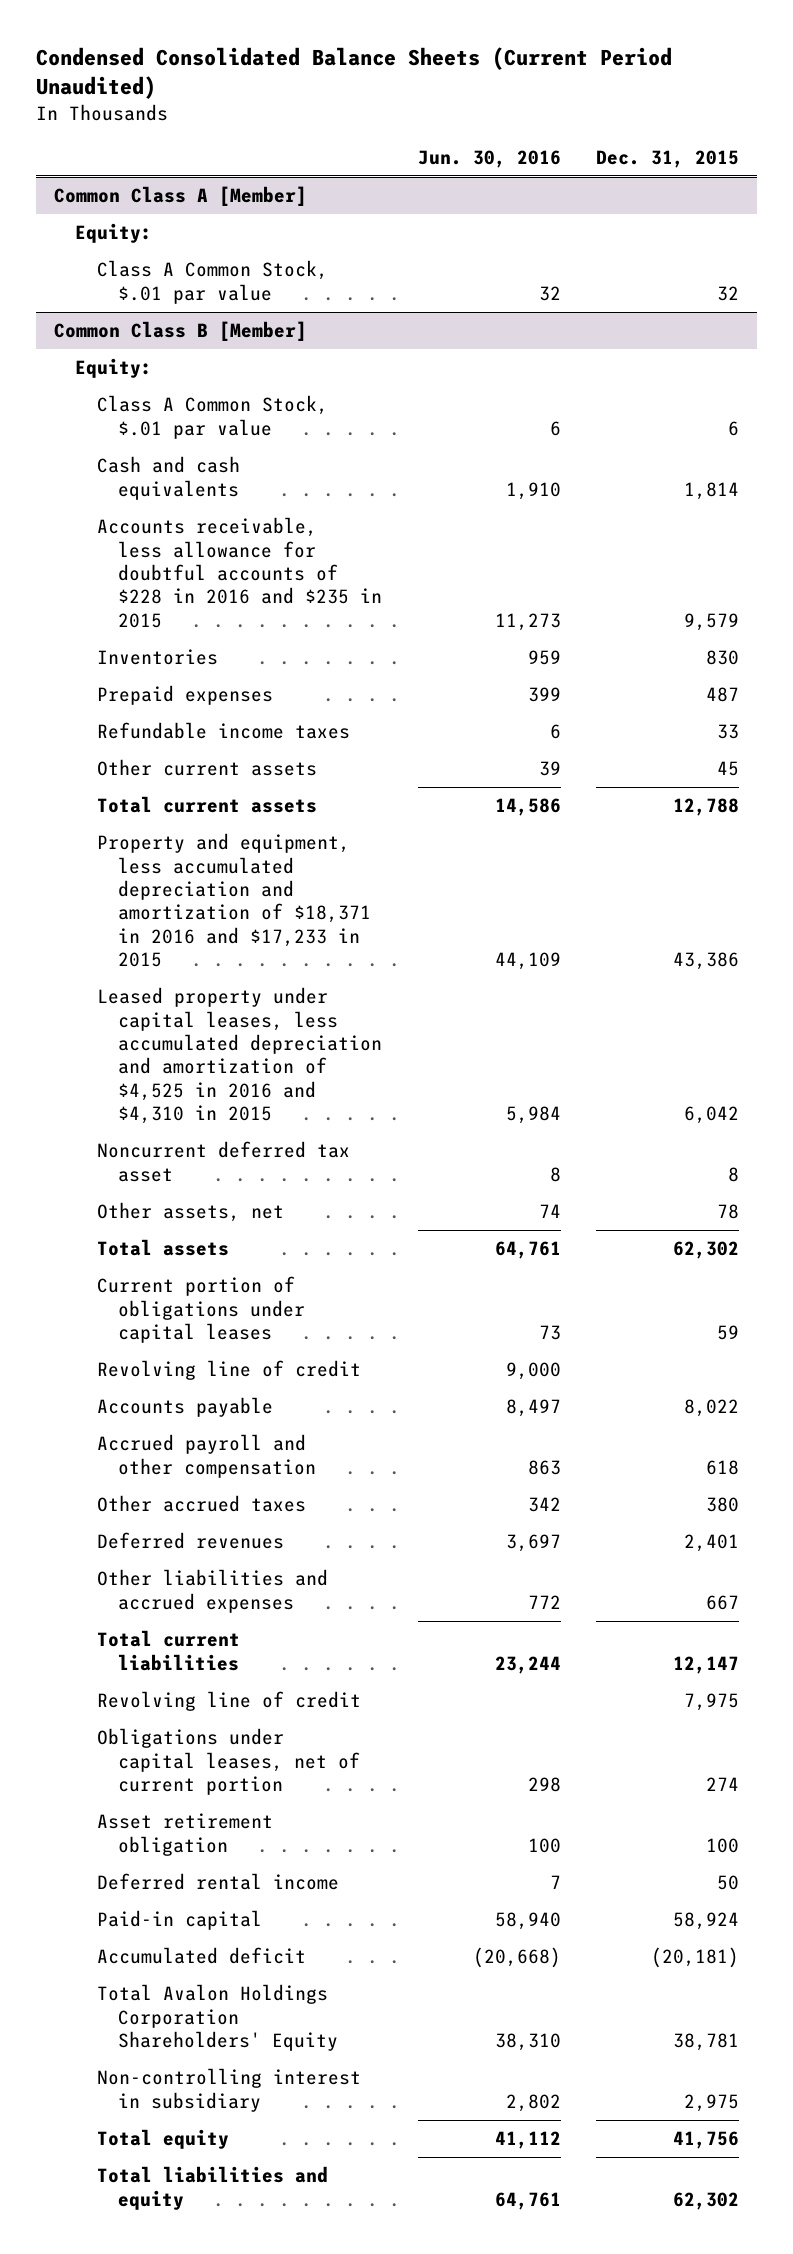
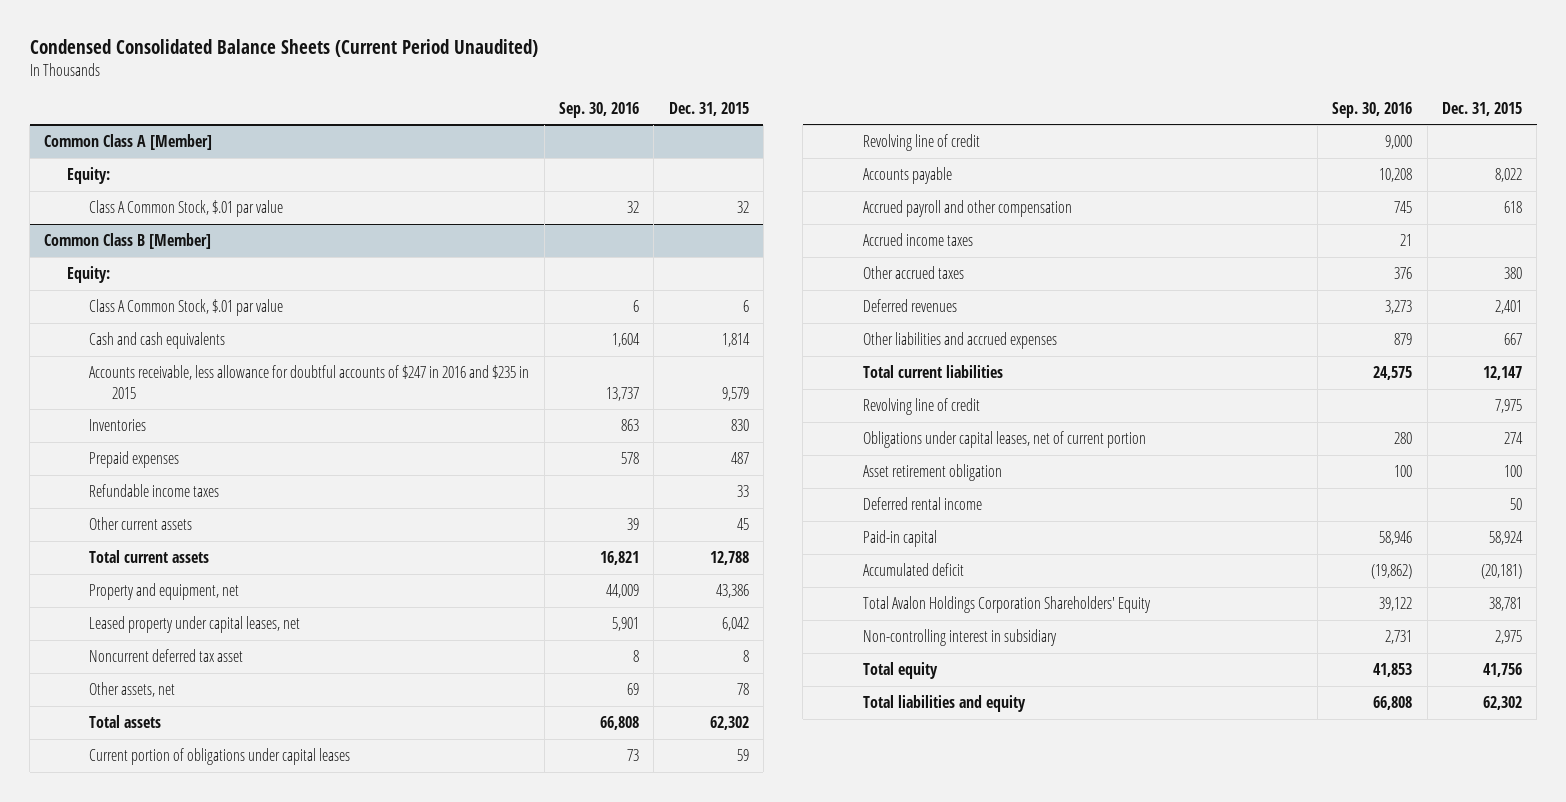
- | Jun. 30, 2016 | Dec. 31, 2015
+ | Sep. 30, 2016 | Dec. 31, 2015
@ Common Class B [Member]
- Accounts receivable, less allowance for doubtful accounts of $228 in 2016 and $235 in 2015 | 11,273 | 9,579
+ Accounts receivable, less allowance for doubtful accounts of $247 in 2016 and $235 in 2015 | 13,737 | 9,579
- Property and equipment, less accumulated depreciation and amortization of $18,371 in 2016 and $17,233 in 2015 | 44,109 | 43,386
- Leased property under capital leases, less accumulated depreciation and amortization of $4,525 in 2016 and $4,310 in 2015 | 5,984 | 6,042
+ Property and equipment, net | 44,009 | 43,386
+ Leased property under capital leases, net | 5,901 | 6,042
+ Accrued income taxes | 21 |

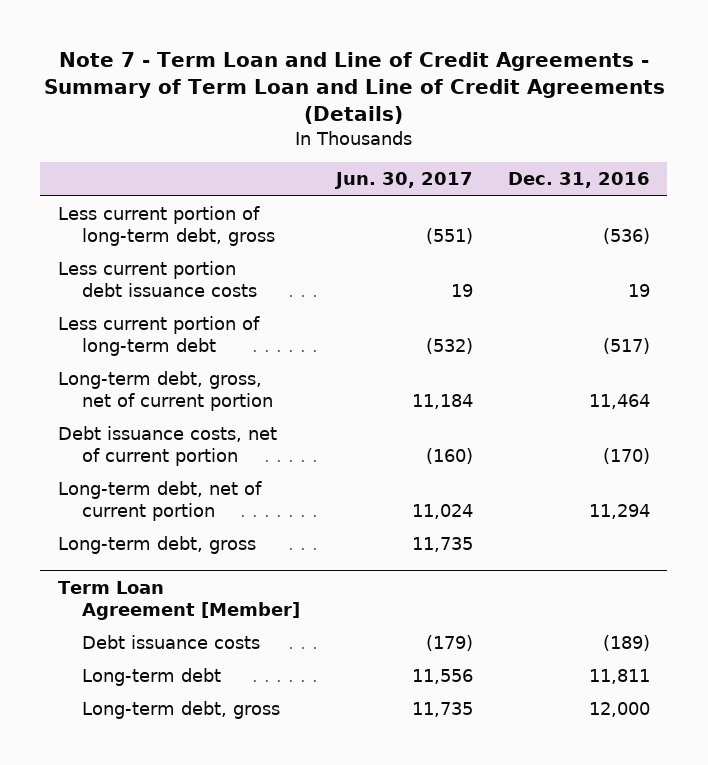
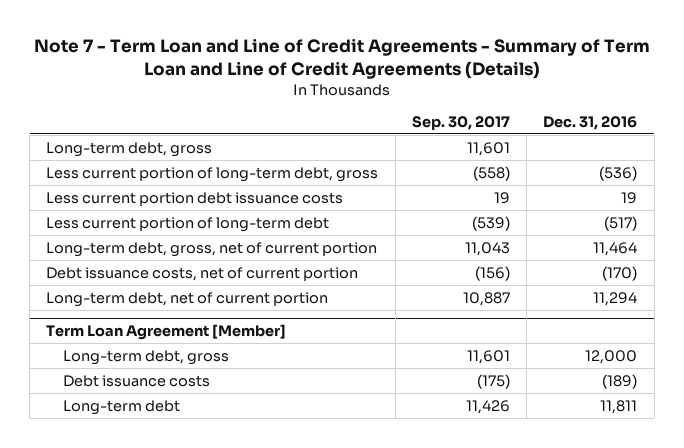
- | Jun. 30, 2017 | Dec. 31, 2016
+ | Sep. 30, 2017 | Dec. 31, 2016
moved up: Long-term debt, gross | 11,601 |
@ Term Loan Agreement [Member]
moved up: Long-term debt, gross | 11,601 | 12,000

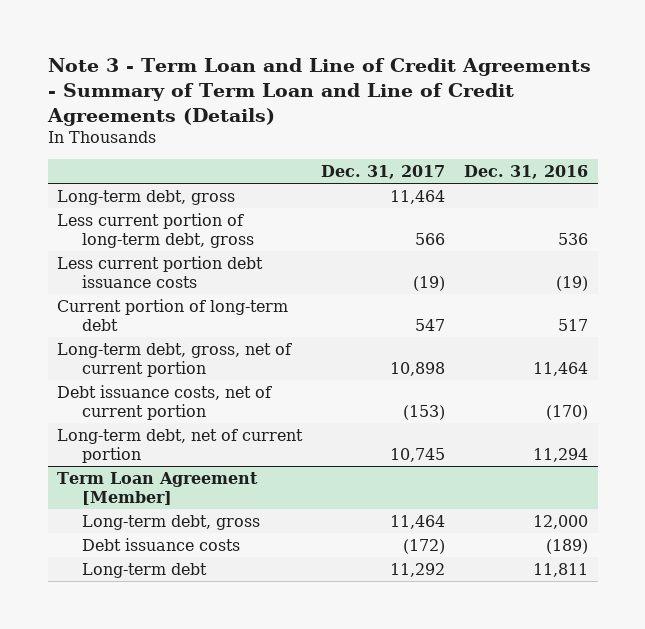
- Note 7 - Term Loan and Line of Credit Agreements - Summary of Term Loan and Line of Credit Agreements (Details)
+ Note 3 - Term Loan and Line of Credit Agreements - Summary of Term Loan and Line of Credit Agreements (Details)
- | Sep. 30, 2017 | Dec. 31, 2016
+ | Dec. 31, 2017 | Dec. 31, 2016
- Less current portion of long-term debt, gross | (558) | (536)
- Less current portion debt issuance costs | 19 | 19
- Less current portion of long-term debt | (539) | (517)
+ Less current portion of long-term debt, gross | 566 | 536
+ Less current portion debt issuance costs | (19) | (19)
+ Current portion of long-term debt | 547 | 517

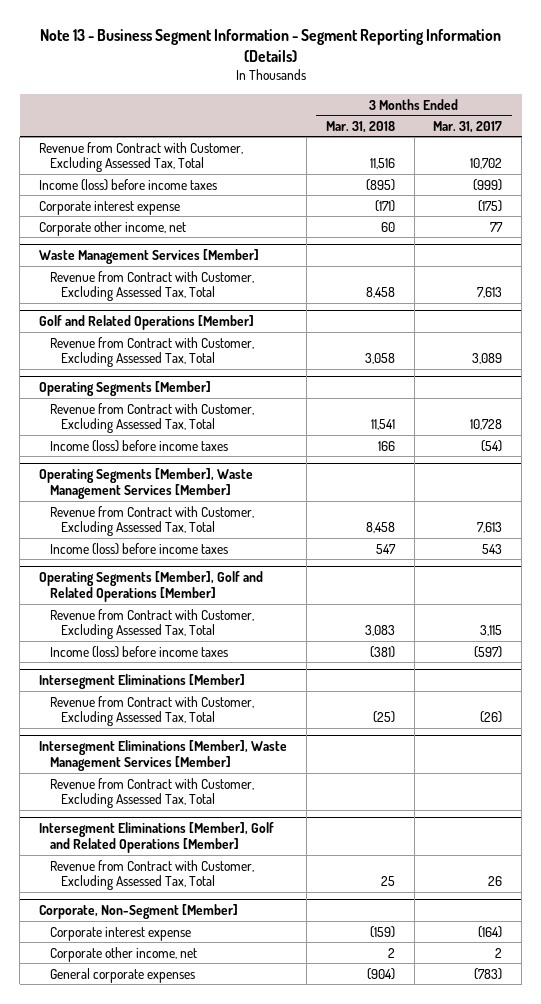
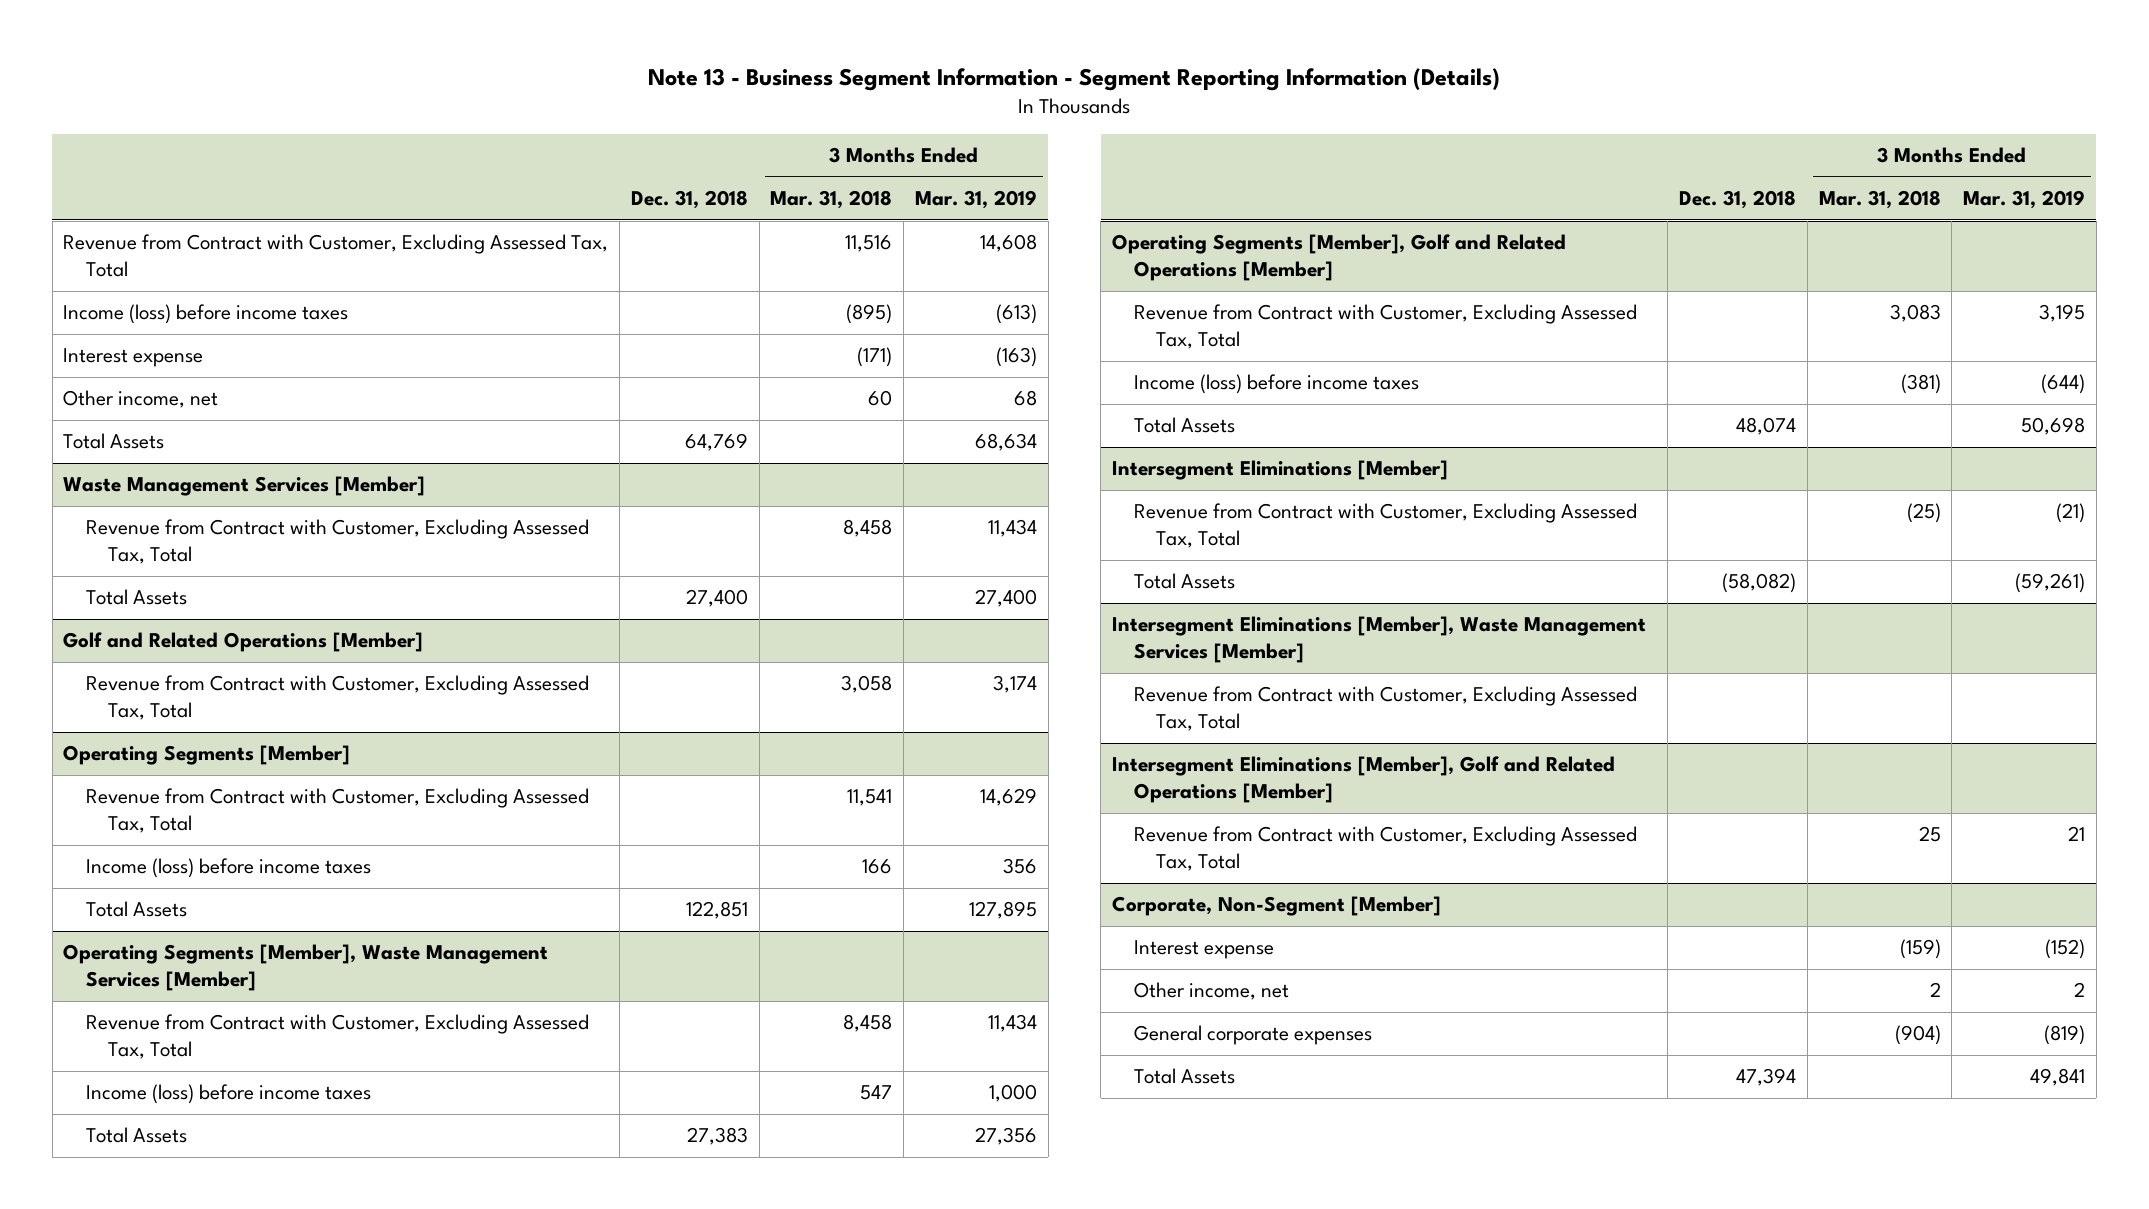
- | 3 Months Ended Mar. 31, 2018 | 3 Months Ended Mar. 31, 2017
+ | Dec. 31, 2018 | 3 Months Ended Mar. 31, 2018 | 3 Months Ended Mar. 31, 2019
- Corporate interest expense | (171) | (175)
- Corporate other income, net | 60 | 77
+ Interest expense | | (171) | (163)
+ Other income, net | | 60 | 68
+ Total Assets | 64,769 | | 68,634
@ Waste Management Services [Member]
+ Total Assets | 27,400 | | 27,400
@ Operating Segments [Member]
+ Total Assets | 122,851 | | 127,895
@ Operating Segments [Member], Waste Management Services [Member]
+ Total Assets | 27,383 | | 27,356
@ Operating Segments [Member], Golf and Related Operations [Member]
+ Total Assets | 48,074 | | 50,698
@ Intersegment Eliminations [Member]
+ Total Assets | (58,082) | | (59,261)
@ Corporate, Non-Segment [Member]
- Corporate interest expense | (159) | (164)
- Corporate other income, net | 2 | 2
+ Interest expense | | (159) | (152)
+ Other income, net | | 2 | 2
+ Total Assets | 47,394 | | 49,841

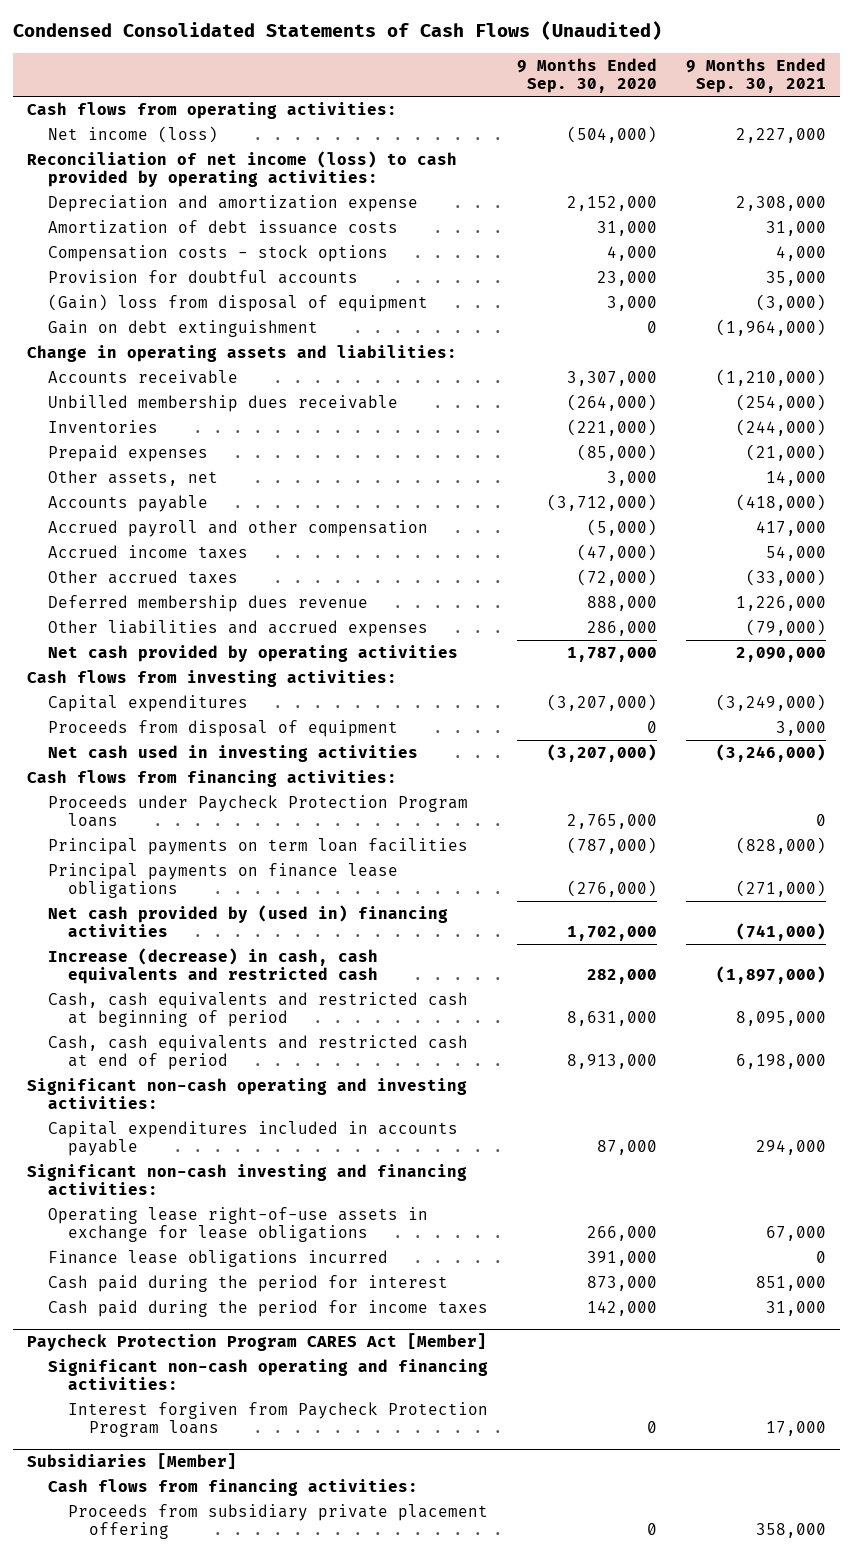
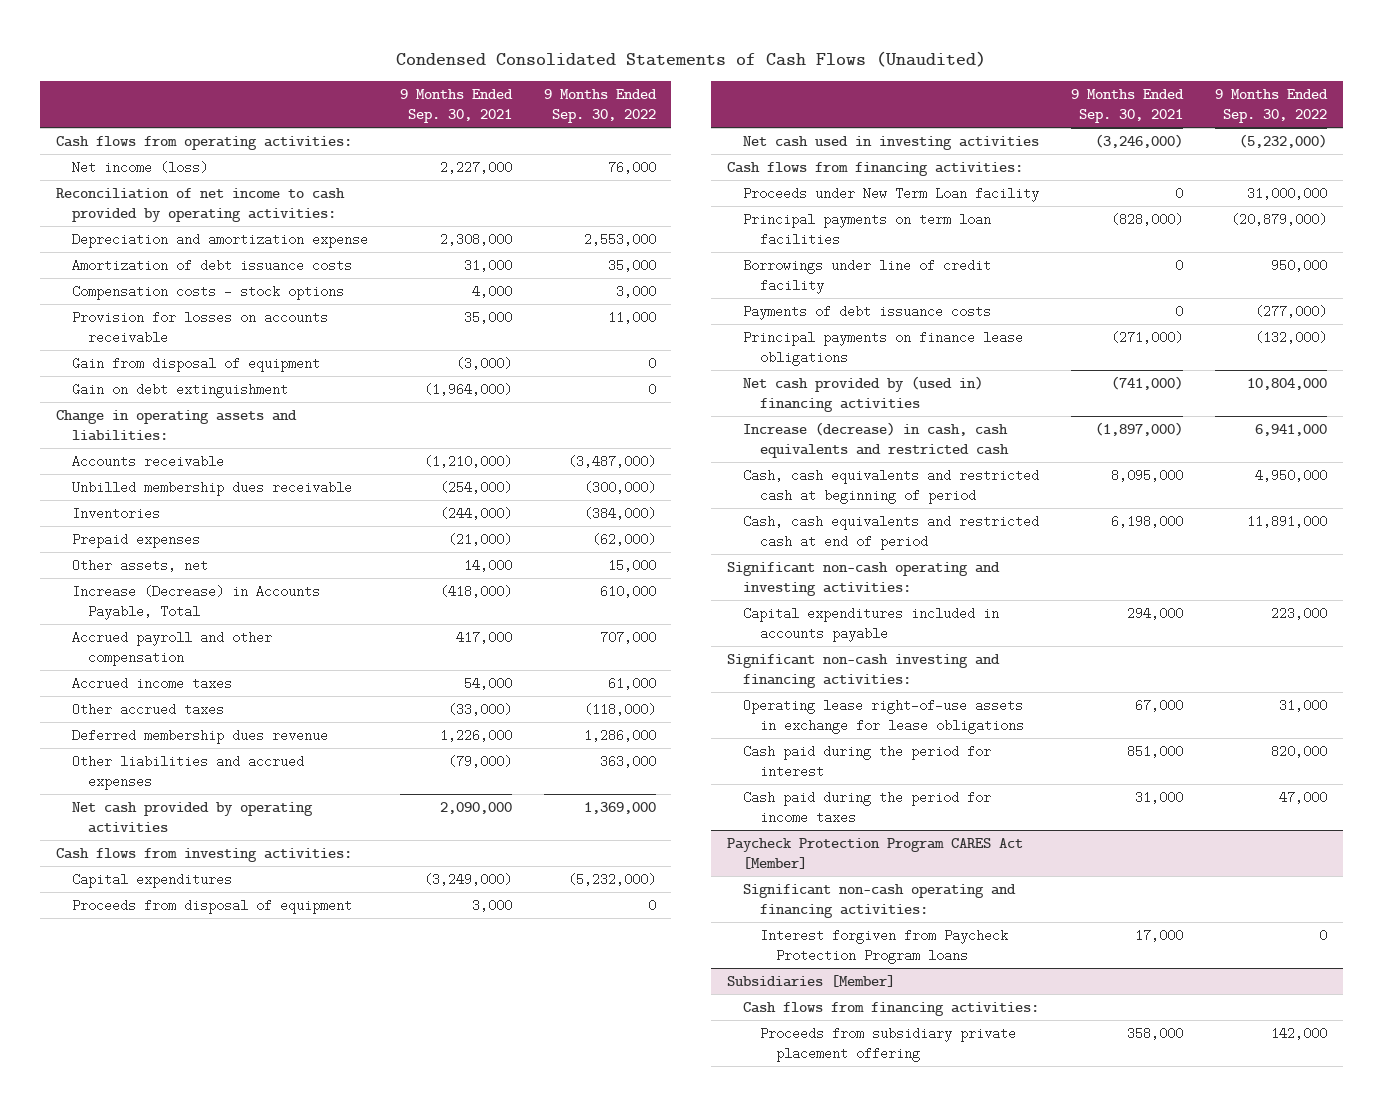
- | 9 Months Ended Sep. 30, 2020 | 9 Months Ended Sep. 30, 2021
+ | 9 Months Ended Sep. 30, 2021 | 9 Months Ended Sep. 30, 2022
- Reconciliation of net income (loss) to cash provided by operating activities:
+ Reconciliation of net income to cash provided by operating activities:
- Provision for doubtful accounts | 23,000 | 35,000
- (Gain) loss from disposal of equipment | 3,000 | (3,000)
+ Provision for losses on accounts receivable | 35,000 | 11,000
+ Gain from disposal of equipment | (3,000) | 0
- Accounts payable | (3,712,000) | (418,000)
+ Increase (Decrease) in Accounts Payable, Total | (418,000) | 610,000
- Proceeds under Paycheck Protection Program loans | 2,765,000 | 0
+ Proceeds under New Term Loan facility | 0 | 31,000,000
+ Borrowings under line of credit facility | 0 | 950,000
+ Payments of debt issuance costs | 0 | (277,000)
- Finance lease obligations incurred | 391,000 | 0

